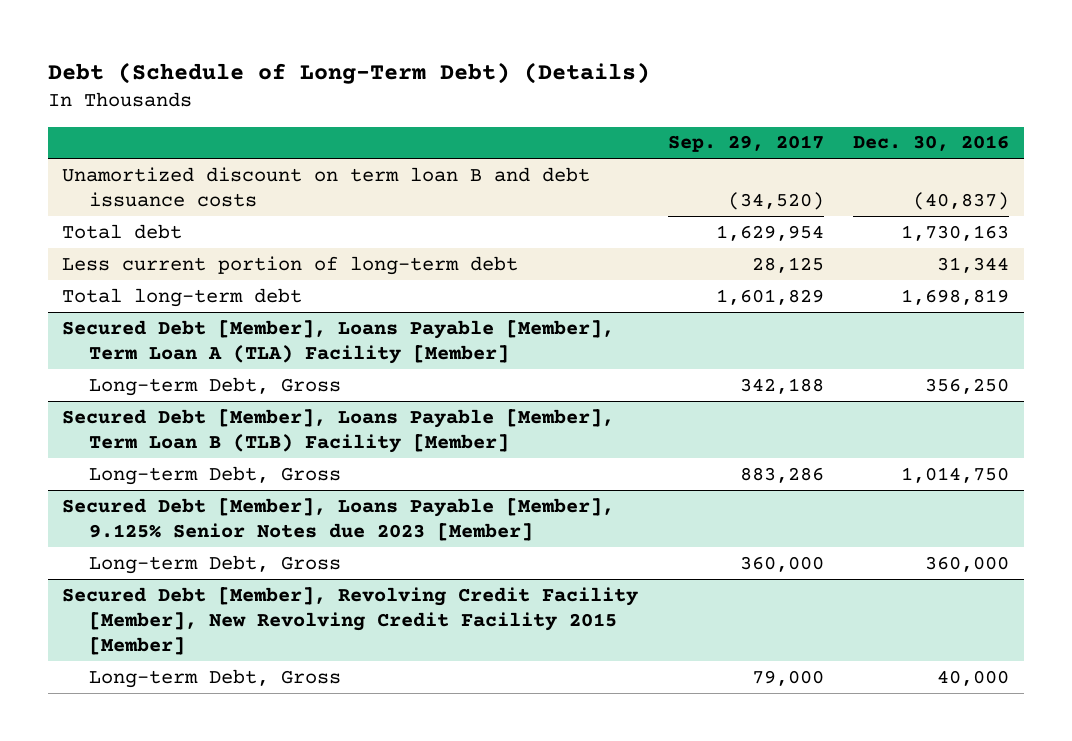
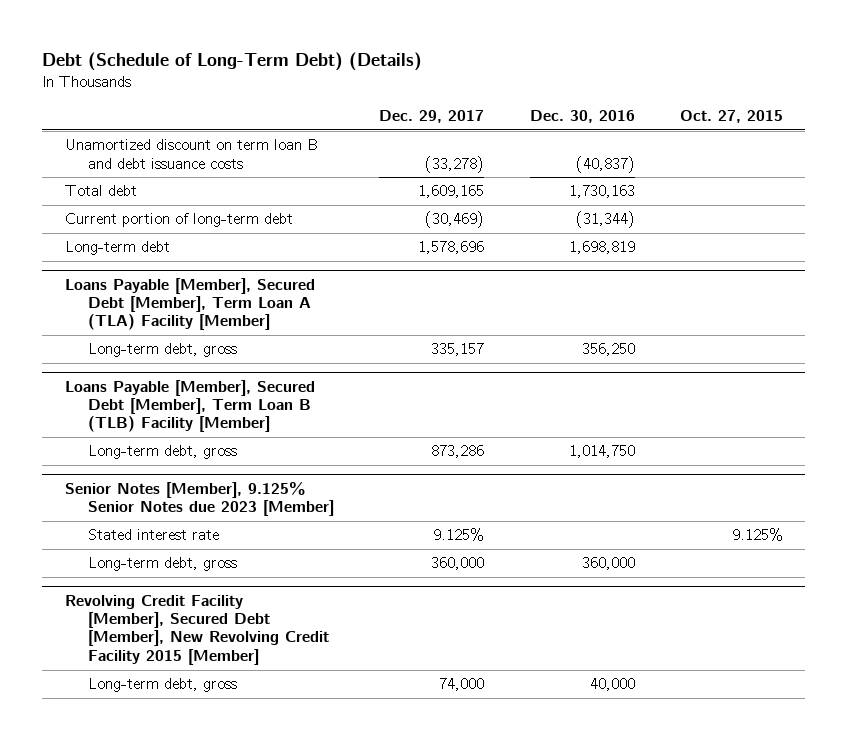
- | Sep. 29, 2017 | Dec. 30, 2016
+ | Dec. 29, 2017 | Dec. 30, 2016 | Oct. 27, 2015
- Less current portion of long-term debt | 28,125 | 31,344
- Total long-term debt | 1,601,829 | 1,698,819
- Secured Debt [Member], Loans Payable [Member], Term Loan A (TLA) Facility [Member]
- Long-term Debt, Gross | 342,188 | 356,250
- Secured Debt [Member], Loans Payable [Member], Term Loan B (TLB) Facility [Member]
- Long-term Debt, Gross | 883,286 | 1,014,750
- Secured Debt [Member], Loans Payable [Member], 9.125% Senior Notes due 2023 [Member]
- Long-term Debt, Gross | 360,000 | 360,000
- Secured Debt [Member], Revolving Credit Facility [Member], New Revolving Credit Facility 2015 [Member]
- Long-term Debt, Gross | 79,000 | 40,000
+ Current portion of long-term debt | (30,469) | (31,344) |
+ Long-term debt | 1,578,696 | 1,698,819 |
+ Loans Payable [Member], Secured Debt [Member], Term Loan A (TLA) Facility [Member]
+ Long-term debt, gross | 335,157 | 356,250 |
+ Loans Payable [Member], Secured Debt [Member], Term Loan B (TLB) Facility [Member]
+ Long-term debt, gross | 873,286 | 1,014,750 |
+ Senior Notes [Member], 9.125% Senior Notes due 2023 [Member]
+ Stated interest rate | 9.125% | | 9.125%
+ Long-term debt, gross | 360,000 | 360,000 |
+ Revolving Credit Facility [Member], Secured Debt [Member], New Revolving Credit Facility 2015 [Member]
+ Long-term debt, gross | 74,000 | 40,000 |

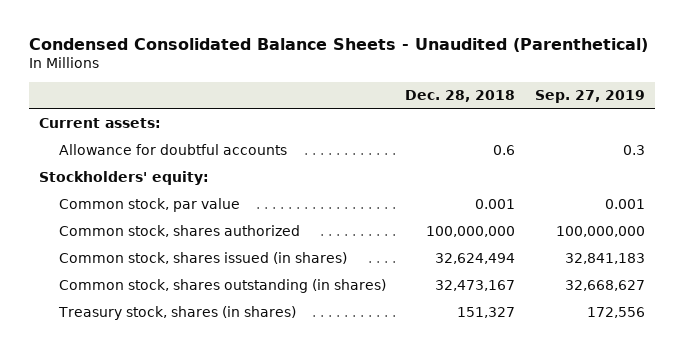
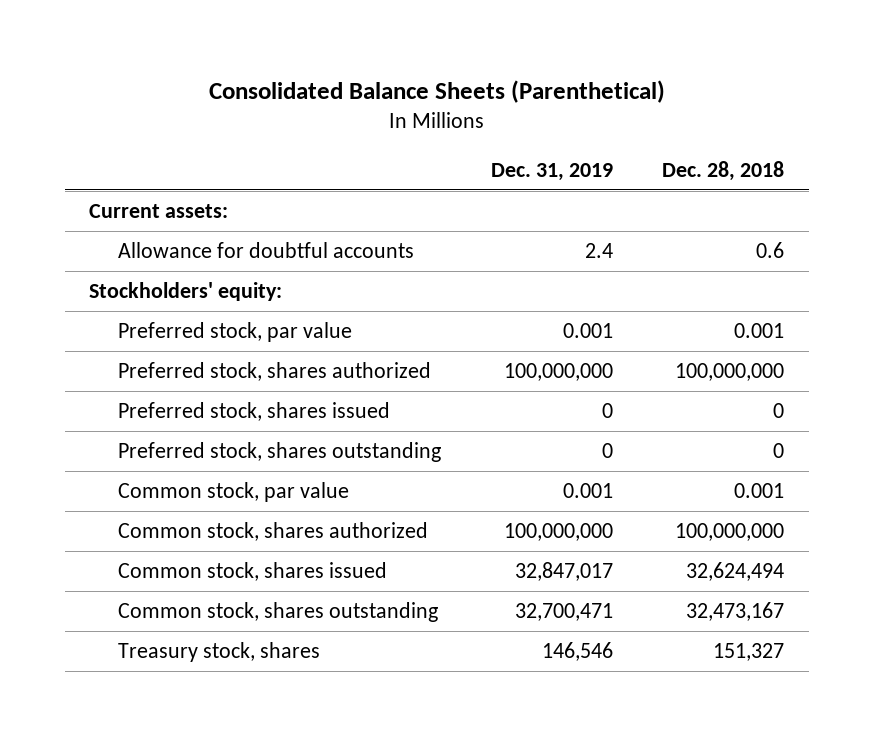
- Condensed Consolidated Balance Sheets - Unaudited (Parenthetical)
+ Consolidated Balance Sheets (Parenthetical)
- | Dec. 28, 2018 | Sep. 27, 2019
+ | Dec. 31, 2019 | Dec. 28, 2018
+ Preferred stock, par value | 0.001 | 0.001
+ Preferred stock, shares authorized | 100,000,000 | 100,000,000
+ Preferred stock, shares issued | 0 | 0
+ Preferred stock, shares outstanding | 0 | 0
- Common stock, shares issued (in shares) | 32,624,494 | 32,841,183
- Common stock, shares outstanding (in shares) | 32,473,167 | 32,668,627
- Treasury stock, shares (in shares) | 151,327 | 172,556
+ Common stock, shares issued | 32,847,017 | 32,624,494
+ Common stock, shares outstanding | 32,700,471 | 32,473,167
+ Treasury stock, shares | 146,546 | 151,327

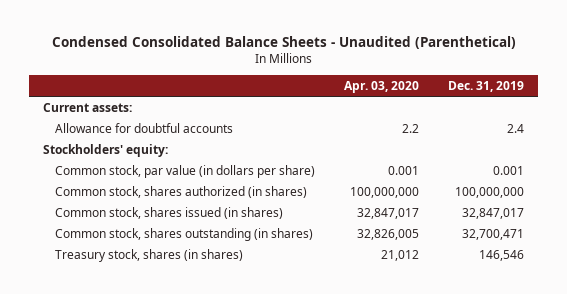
- Consolidated Balance Sheets (Parenthetical)
+ Condensed Consolidated Balance Sheets - Unaudited (Parenthetical)
- | Dec. 31, 2019 | Dec. 28, 2018
+ | Apr. 03, 2020 | Dec. 31, 2019
- Preferred stock, par value | 0.001 | 0.001
- Preferred stock, shares authorized | 100,000,000 | 100,000,000
- Preferred stock, shares issued | 0 | 0
- Preferred stock, shares outstanding | 0 | 0
- Common stock, par value | 0.001 | 0.001
- Common stock, shares authorized | 100,000,000 | 100,000,000
- Common stock, shares issued | 32,847,017 | 32,624,494
- Common stock, shares outstanding | 32,700,471 | 32,473,167
- Treasury stock, shares | 146,546 | 151,327
+ Common stock, par value (in dollars per share) | 0.001 | 0.001
+ Common stock, shares authorized (in shares) | 100,000,000 | 100,000,000
+ Common stock, shares issued (in shares) | 32,847,017 | 32,847,017
+ Common stock, shares outstanding (in shares) | 32,826,005 | 32,700,471
+ Treasury stock, shares (in shares) | 21,012 | 146,546

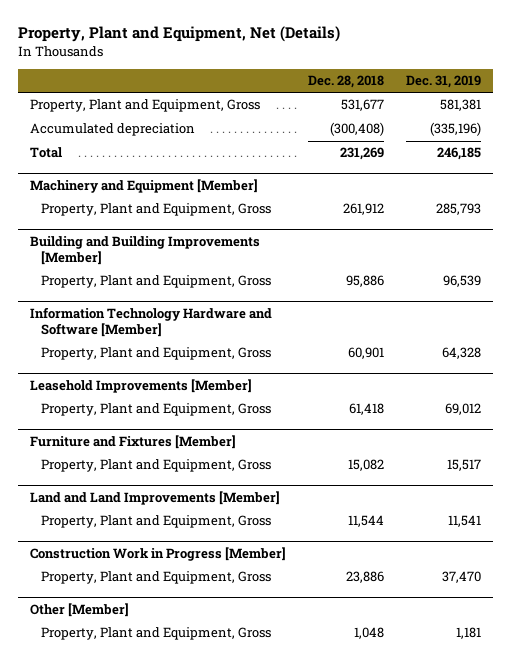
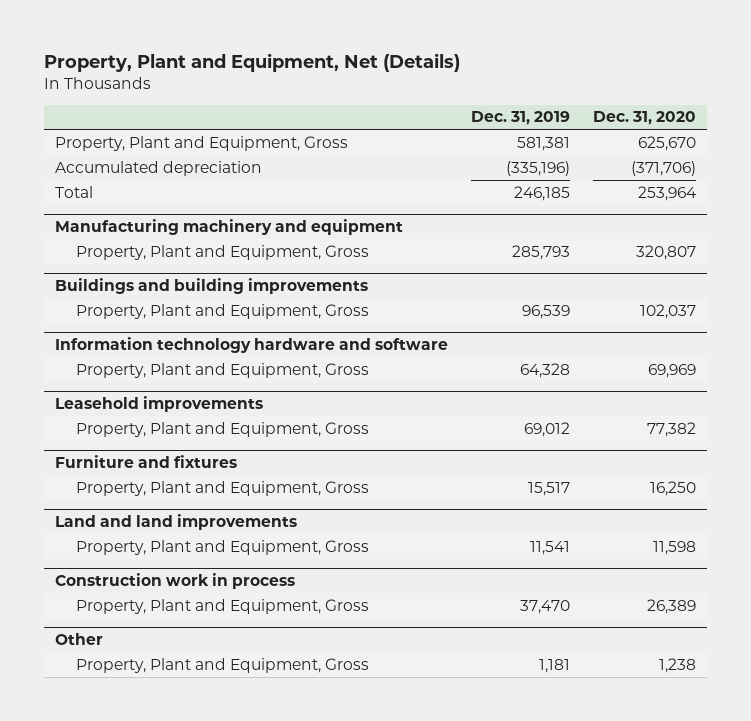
- | Dec. 28, 2018 | Dec. 31, 2019
+ | Dec. 31, 2019 | Dec. 31, 2020
- Machinery and Equipment [Member]
+ Manufacturing machinery and equipment
- Building and Building Improvements [Member]
+ Buildings and building improvements
- Information Technology Hardware and Software [Member]
+ Information technology hardware and software
- Leasehold Improvements [Member]
+ Leasehold improvements
- Furniture and Fixtures [Member]
+ Furniture and fixtures
- Land and Land Improvements [Member]
+ Land and land improvements
- Construction Work in Progress [Member]
+ Construction work in process
- Other [Member]
+ Other

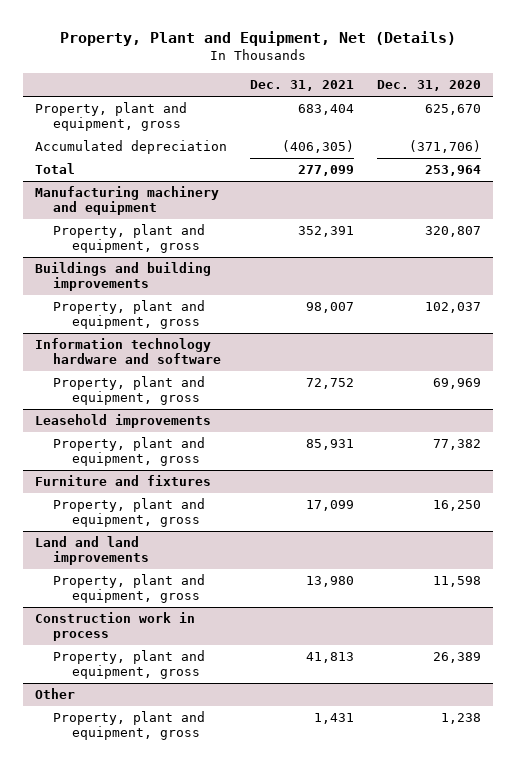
- | Dec. 31, 2019 | Dec. 31, 2020
+ | Dec. 31, 2021 | Dec. 31, 2020
- Property, Plant and Equipment, Gross | 581,381 | 625,670
+ Property, plant and equipment, gross | 683,404 | 625,670
@ Manufacturing machinery and equipment
- Property, Plant and Equipment, Gross | 285,793 | 320,807
+ Property, plant and equipment, gross | 352,391 | 320,807
@ Buildings and building improvements
- Property, Plant and Equipment, Gross | 96,539 | 102,037
+ Property, plant and equipment, gross | 98,007 | 102,037
@ Information technology hardware and software
- Property, Plant and Equipment, Gross | 64,328 | 69,969
+ Property, plant and equipment, gross | 72,752 | 69,969
@ Leasehold improvements
- Property, Plant and Equipment, Gross | 69,012 | 77,382
+ Property, plant and equipment, gross | 85,931 | 77,382
@ Furniture and fixtures
- Property, Plant and Equipment, Gross | 15,517 | 16,250
+ Property, plant and equipment, gross | 17,099 | 16,250
@ Land and land improvements
- Property, Plant and Equipment, Gross | 11,541 | 11,598
+ Property, plant and equipment, gross | 13,980 | 11,598
@ Construction work in process
- Property, Plant and Equipment, Gross | 37,470 | 26,389
+ Property, plant and equipment, gross | 41,813 | 26,389
@ Other
- Property, Plant and Equipment, Gross | 1,181 | 1,238
+ Property, plant and equipment, gross | 1,431 | 1,238

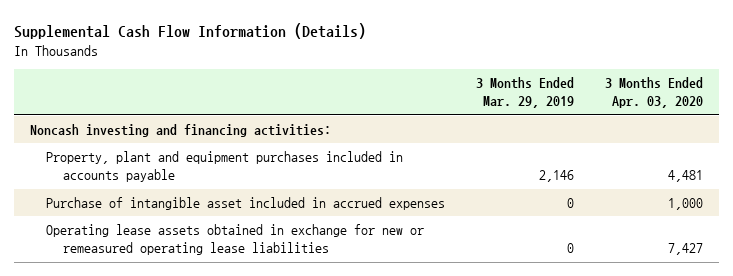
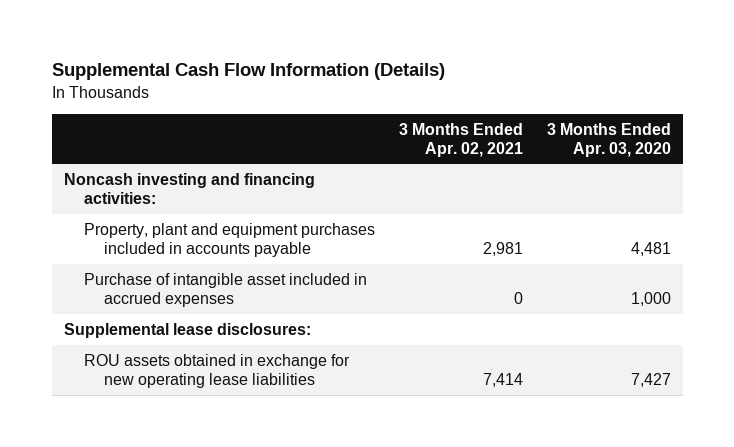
- | 3 Months Ended Mar. 29, 2019 | 3 Months Ended Apr. 03, 2020
+ | 3 Months Ended Apr. 02, 2021 | 3 Months Ended Apr. 03, 2020
- Operating lease assets obtained in exchange for new or remeasured operating lease liabilities | 0 | 7,427
+ Supplemental lease disclosures:
+ ROU assets obtained in exchange for new operating lease liabilities | 7,414 | 7,427

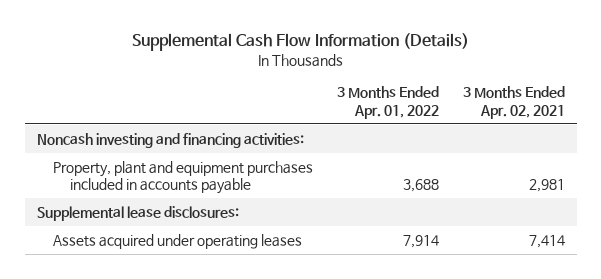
- | 3 Months Ended Apr. 02, 2021 | 3 Months Ended Apr. 03, 2020
+ | 3 Months Ended Apr. 01, 2022 | 3 Months Ended Apr. 02, 2021
- Purchase of intangible asset included in accrued expenses | 0 | 1,000
- ROU assets obtained in exchange for new operating lease liabilities | 7,414 | 7,427
+ Assets acquired under operating leases | 7,914 | 7,414

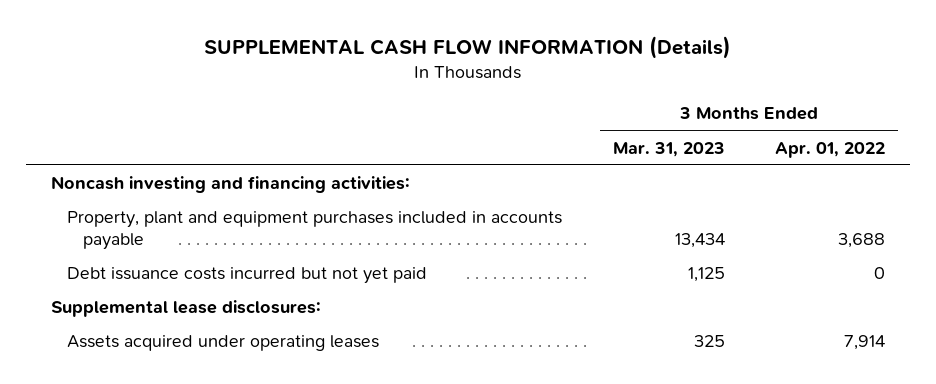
- Supplemental Cash Flow Information (Details)
+ SUPPLEMENTAL CASH FLOW INFORMATION (Details)
- | 3 Months Ended Apr. 01, 2022 | 3 Months Ended Apr. 02, 2021
+ | 3 Months Ended Mar. 31, 2023 | 3 Months Ended Apr. 01, 2022
+ Debt issuance costs incurred but not yet paid | 1,125 | 0

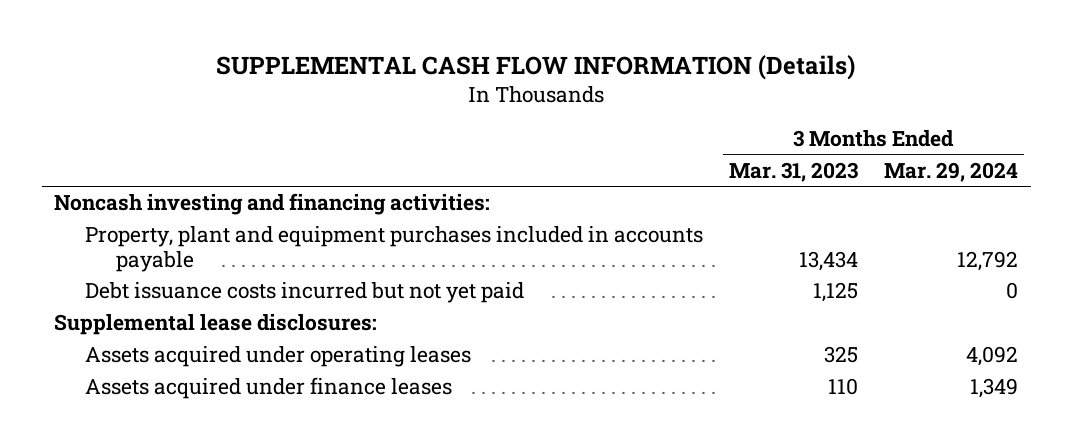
- | 3 Months Ended Mar. 31, 2023 | 3 Months Ended Apr. 01, 2022
+ | 3 Months Ended Mar. 31, 2023 | 3 Months Ended Mar. 29, 2024
+ Assets acquired under finance leases | 110 | 1,349

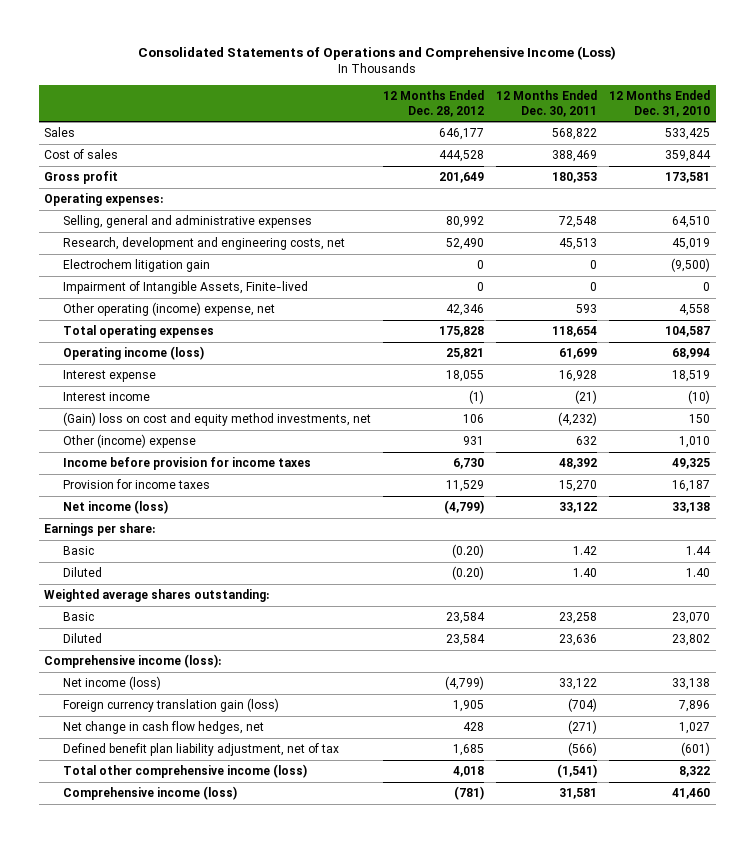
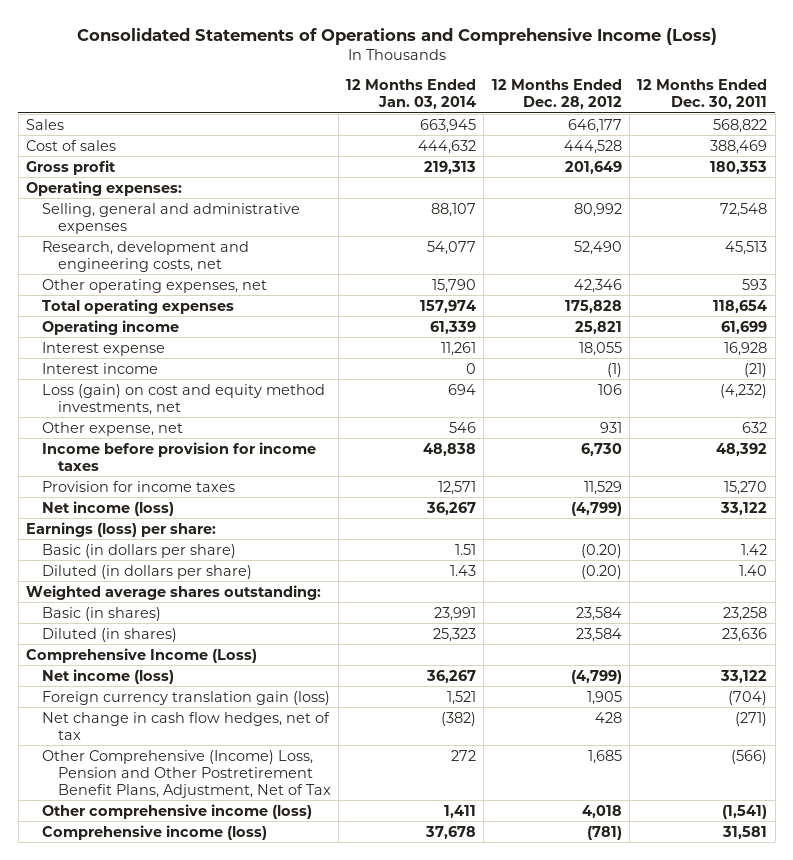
- | 12 Months Ended Dec. 28, 2012 | 12 Months Ended Dec. 30, 2011 | 12 Months Ended Dec. 31, 2010
+ | 12 Months Ended Jan. 03, 2014 | 12 Months Ended Dec. 28, 2012 | 12 Months Ended Dec. 30, 2011
- Electrochem litigation gain | 0 | 0 | (9,500)
- Impairment of Intangible Assets, Finite-lived | 0 | 0 | 0
- Other operating (income) expense, net | 42,346 | 593 | 4,558
+ Other operating expenses, net | 15,790 | 42,346 | 593
- Operating income (loss) | 25,821 | 61,699 | 68,994
+ Operating income | 61,339 | 25,821 | 61,699
- (Gain) loss on cost and equity method investments, net | 106 | (4,232) | 150
- Other (income) expense | 931 | 632 | 1,010
+ Loss (gain) on cost and equity method investments, net | 694 | 106 | (4,232)
+ Other expense, net | 546 | 931 | 632
- Earnings per share:
- Basic | (0.20) | 1.42 | 1.44
- Diluted | (0.20) | 1.40 | 1.40
+ Earnings (loss) per share:
+ Basic (in dollars per share) | 1.51 | (0.20) | 1.42
+ Diluted (in dollars per share) | 1.43 | (0.20) | 1.40
- Basic | 23,584 | 23,258 | 23,070
- Diluted | 23,584 | 23,636 | 23,802
- Comprehensive income (loss):
+ Basic (in shares) | 23,991 | 23,584 | 23,258
+ Diluted (in shares) | 25,323 | 23,584 | 23,636
+ Comprehensive Income (Loss)
- Net change in cash flow hedges, net | 428 | (271) | 1,027
- Defined benefit plan liability adjustment, net of tax | 1,685 | (566) | (601)
- Total other comprehensive income (loss) | 4,018 | (1,541) | 8,322
+ Net change in cash flow hedges, net of tax | (382) | 428 | (271)
+ Other Comprehensive (Income) Loss, Pension and Other Postretirement Benefit Plans, Adjustment, Net of Tax | 272 | 1,685 | (566)
+ Other comprehensive income (loss) | 1,411 | 4,018 | (1,541)

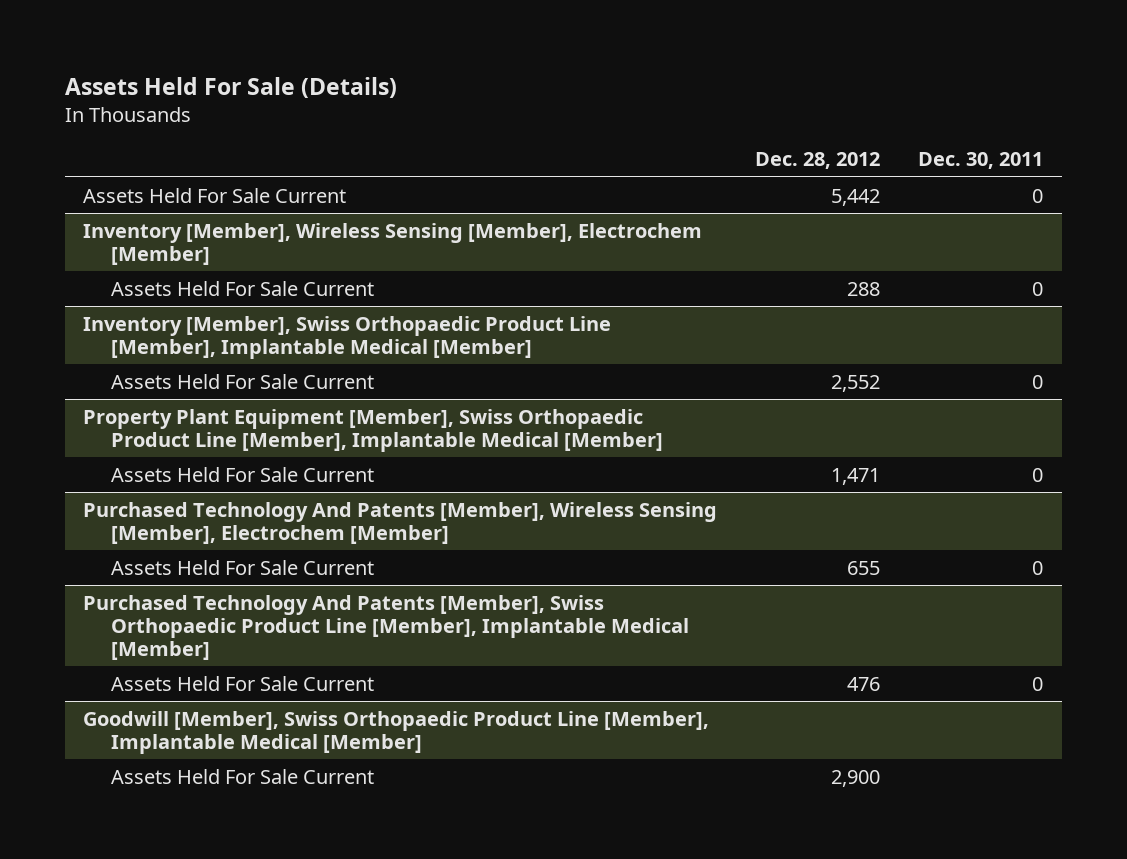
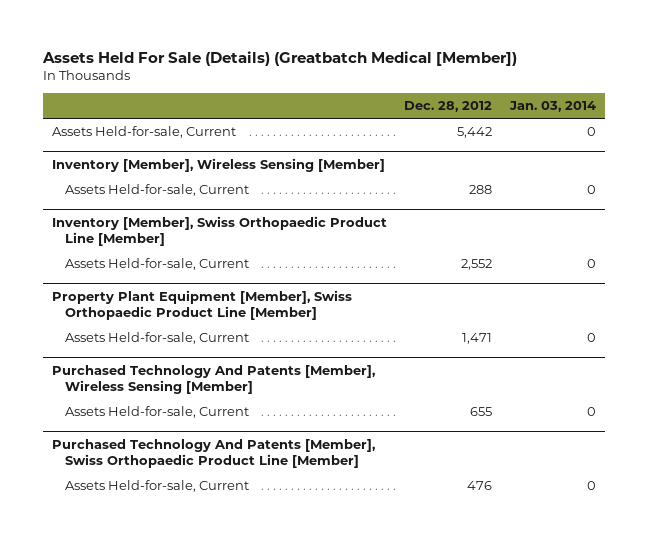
- Assets Held For Sale (Details)
+ Assets Held For Sale (Details) (Greatbatch Medical [Member])
- | Dec. 28, 2012 | Dec. 30, 2011
+ | Dec. 28, 2012 | Jan. 03, 2014
- Assets Held For Sale Current | 5,442 | 0
- Inventory [Member], Wireless Sensing [Member], Electrochem [Member]
- Assets Held For Sale Current | 288 | 0
- Inventory [Member], Swiss Orthopaedic Product Line [Member], Implantable Medical [Member]
- Assets Held For Sale Current | 2,552 | 0
- Property Plant Equipment [Member], Swiss Orthopaedic Product Line [Member], Implantable Medical [Member]
- Assets Held For Sale Current | 1,471 | 0
- Purchased Technology And Patents [Member], Wireless Sensing [Member], Electrochem [Member]
- Assets Held For Sale Current | 655 | 0
- Purchased Technology And Patents [Member], Swiss Orthopaedic Product Line [Member], Implantable Medical [Member]
- Assets Held For Sale Current | 476 | 0
- Goodwill [Member], Swiss Orthopaedic Product Line [Member], Implantable Medical [Member]
- Assets Held For Sale Current | 2,900 |
+ Assets Held-for-sale, Current | 5,442 | 0
+ Inventory [Member], Wireless Sensing [Member]
+ Assets Held-for-sale, Current | 288 | 0
+ Inventory [Member], Swiss Orthopaedic Product Line [Member]
+ Assets Held-for-sale, Current | 2,552 | 0
+ Property Plant Equipment [Member], Swiss Orthopaedic Product Line [Member]
+ Assets Held-for-sale, Current | 1,471 | 0
+ Purchased Technology And Patents [Member], Wireless Sensing [Member]
+ Assets Held-for-sale, Current | 655 | 0
+ Purchased Technology And Patents [Member], Swiss Orthopaedic Product Line [Member]
+ Assets Held-for-sale, Current | 476 | 0

